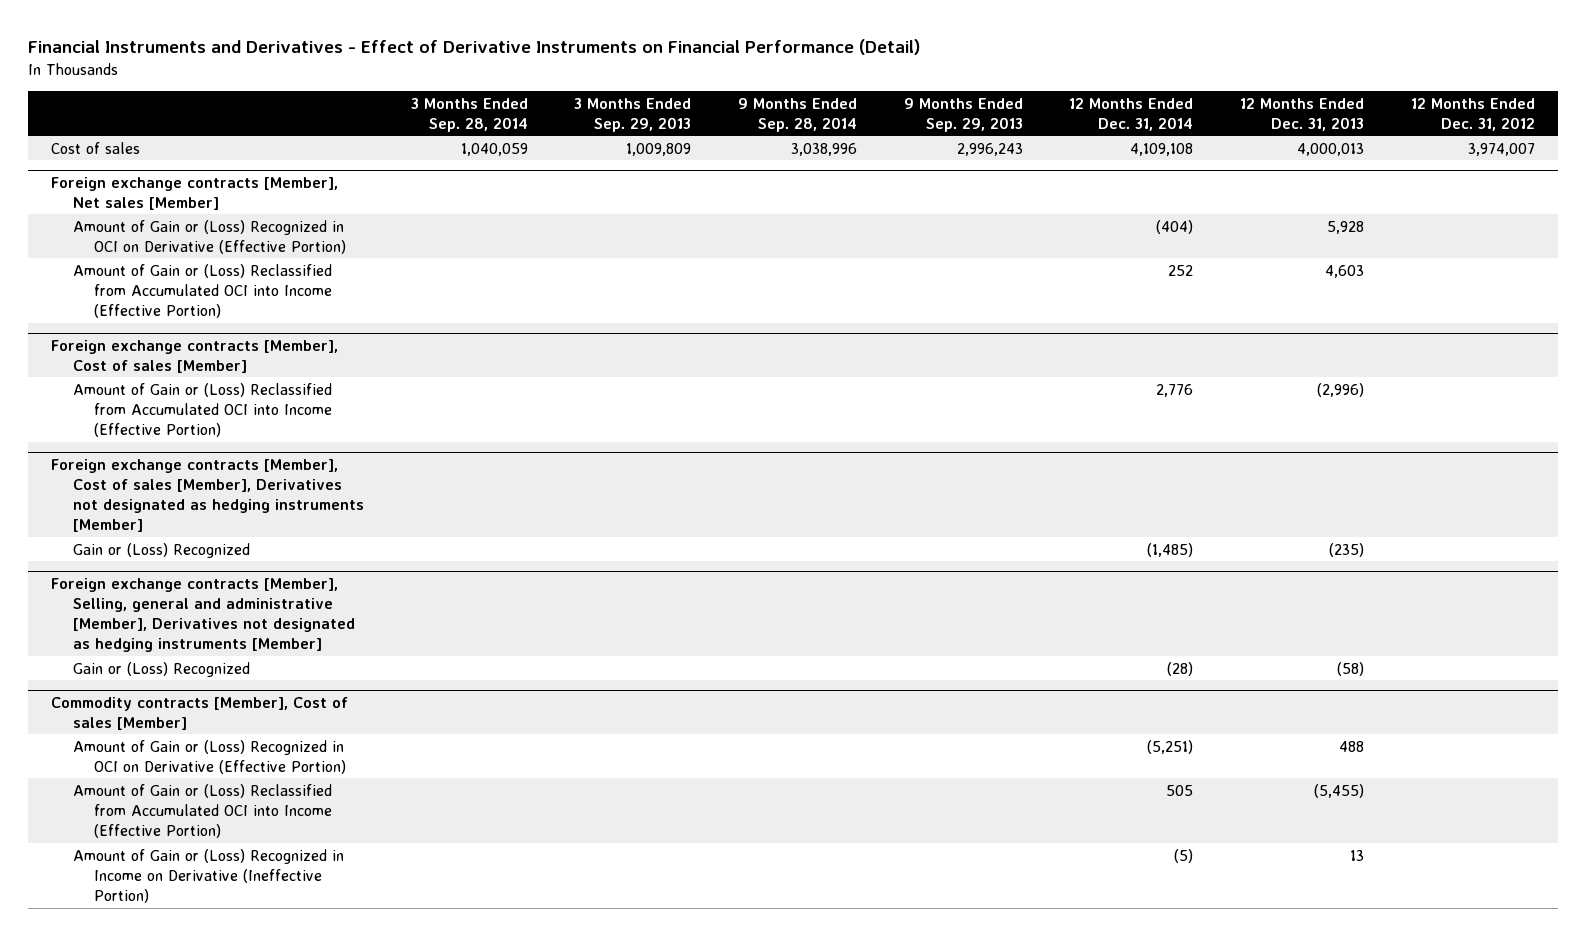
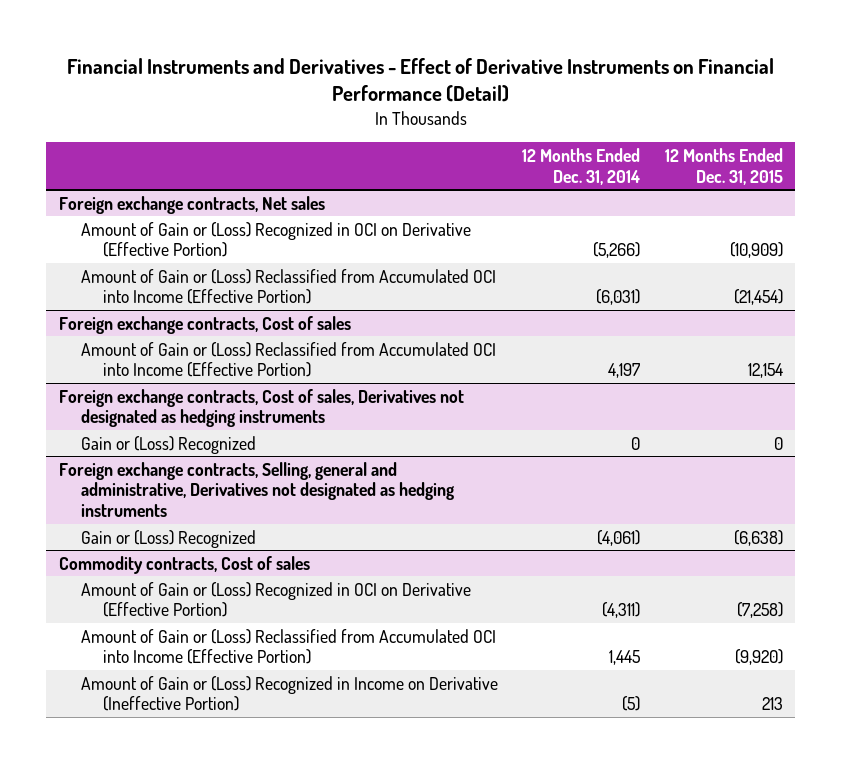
- | 3 Months Ended Sep. 28, 2014 | 3 Months Ended Sep. 29, 2013 | 9 Months Ended Sep. 28, 2014 | 9 Months Ended Sep. 29, 2013 | 12 Months Ended Dec. 31, 2014 | 12 Months Ended Dec. 31, 2013 | 12 Months Ended Dec. 31, 2012
+ | 12 Months Ended Dec. 31, 2014 | 12 Months Ended Dec. 31, 2015
- Cost of sales | 1,040,059 | 1,009,809 | 3,038,996 | 2,996,243 | 4,109,108 | 4,000,013 | 3,974,007
- Foreign exchange contracts [Member], Net sales [Member]
- Amount of Gain or (Loss) Recognized in OCI on Derivative (Effective Portion) | | | | | (404) | 5,928 |
- Amount of Gain or (Loss) Reclassified from Accumulated OCI into Income (Effective Portion) | | | | | 252 | 4,603 |
- Foreign exchange contracts [Member], Cost of sales [Member]
- Amount of Gain or (Loss) Reclassified from Accumulated OCI into Income (Effective Portion) | | | | | 2,776 | (2,996) |
- Foreign exchange contracts [Member], Cost of sales [Member], Derivatives not designated as hedging instruments [Member]
- Gain or (Loss) Recognized | | | | | (1,485) | (235) |
- Foreign exchange contracts [Member], Selling, general and administrative [Member], Derivatives not designated as hedging instruments [Member]
- Gain or (Loss) Recognized | | | | | (28) | (58) |
- Commodity contracts [Member], Cost of sales [Member]
- Amount of Gain or (Loss) Recognized in OCI on Derivative (Effective Portion) | | | | | (5,251) | 488 |
- Amount of Gain or (Loss) Reclassified from Accumulated OCI into Income (Effective Portion) | | | | | 505 | (5,455) |
+ Foreign exchange contracts, Net sales
+ Amount of Gain or (Loss) Recognized in OCI on Derivative (Effective Portion) | (5,266) | (10,909)
+ Amount of Gain or (Loss) Reclassified from Accumulated OCI into Income (Effective Portion) | (6,031) | (21,454)
+ Foreign exchange contracts, Cost of sales
+ Amount of Gain or (Loss) Reclassified from Accumulated OCI into Income (Effective Portion) | 4,197 | 12,154
+ Foreign exchange contracts, Cost of sales, Derivatives not designated as hedging instruments
+ Gain or (Loss) Recognized | 0 | 0
+ Foreign exchange contracts, Selling, general and administrative, Derivatives not designated as hedging instruments
+ Gain or (Loss) Recognized | (4,061) | (6,638)
+ Commodity contracts, Cost of sales
+ Amount of Gain or (Loss) Recognized in OCI on Derivative (Effective Portion) | (4,311) | (7,258)
+ Amount of Gain or (Loss) Reclassified from Accumulated OCI into Income (Effective Portion) | 1,445 | (9,920)

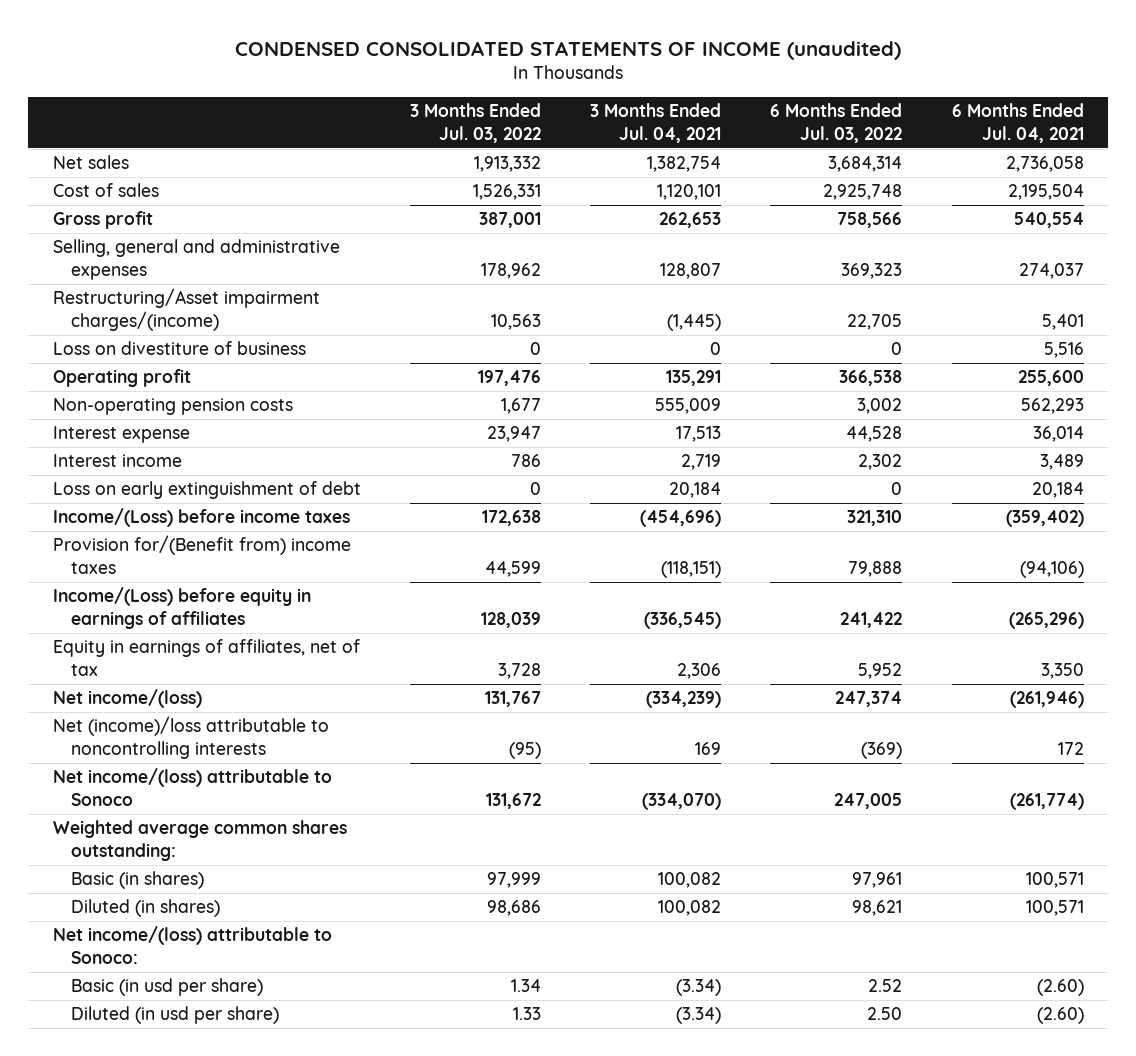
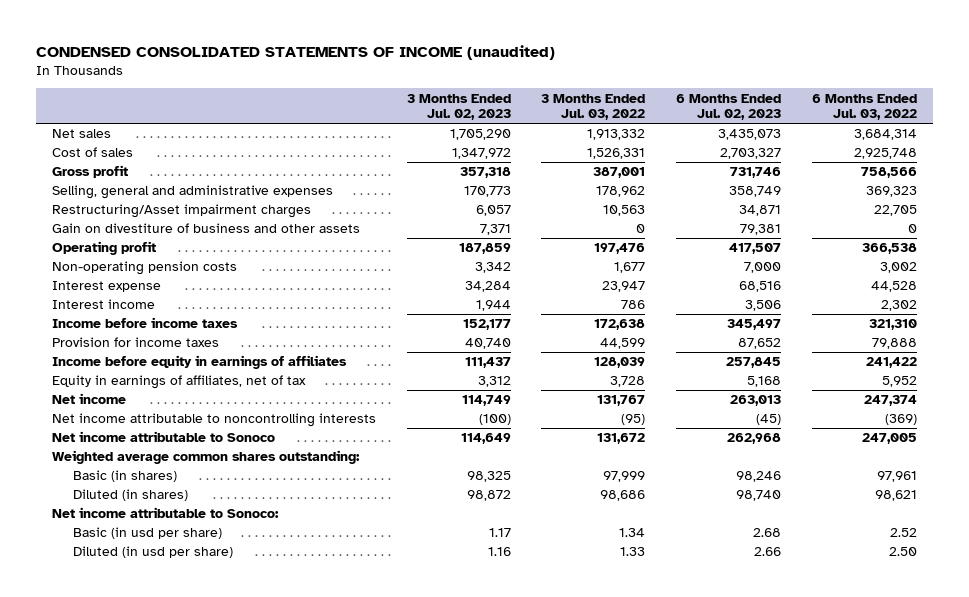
- | 3 Months Ended Jul. 03, 2022 | 3 Months Ended Jul. 04, 2021 | 6 Months Ended Jul. 03, 2022 | 6 Months Ended Jul. 04, 2021
+ | 3 Months Ended Jul. 02, 2023 | 3 Months Ended Jul. 03, 2022 | 6 Months Ended Jul. 02, 2023 | 6 Months Ended Jul. 03, 2022
- Restructuring/Asset impairment charges/(income) | 10,563 | (1,445) | 22,705 | 5,401
- Loss on divestiture of business | 0 | 0 | 0 | 5,516
+ Restructuring/Asset impairment charges | 6,057 | 10,563 | 34,871 | 22,705
+ Gain on divestiture of business and other assets | 7,371 | 0 | 79,381 | 0
- Loss on early extinguishment of debt | 0 | 20,184 | 0 | 20,184
- Income/(Loss) before income taxes | 172,638 | (454,696) | 321,310 | (359,402)
- Provision for/(Benefit from) income taxes | 44,599 | (118,151) | 79,888 | (94,106)
- Income/(Loss) before equity in earnings of affiliates | 128,039 | (336,545) | 241,422 | (265,296)
+ Income before income taxes | 152,177 | 172,638 | 345,497 | 321,310
+ Provision for income taxes | 40,740 | 44,599 | 87,652 | 79,888
+ Income before equity in earnings of affiliates | 111,437 | 128,039 | 257,845 | 241,422
- Net income/(loss) | 131,767 | (334,239) | 247,374 | (261,946)
- Net (income)/loss attributable to noncontrolling interests | (95) | 169 | (369) | 172
- Net income/(loss) attributable to Sonoco | 131,672 | (334,070) | 247,005 | (261,774)
+ Net income | 114,749 | 131,767 | 263,013 | 247,374
+ Net income attributable to noncontrolling interests | (100) | (95) | (45) | (369)
+ Net income attributable to Sonoco | 114,649 | 131,672 | 262,968 | 247,005
- Net income/(loss) attributable to Sonoco:
+ Net income attributable to Sonoco:

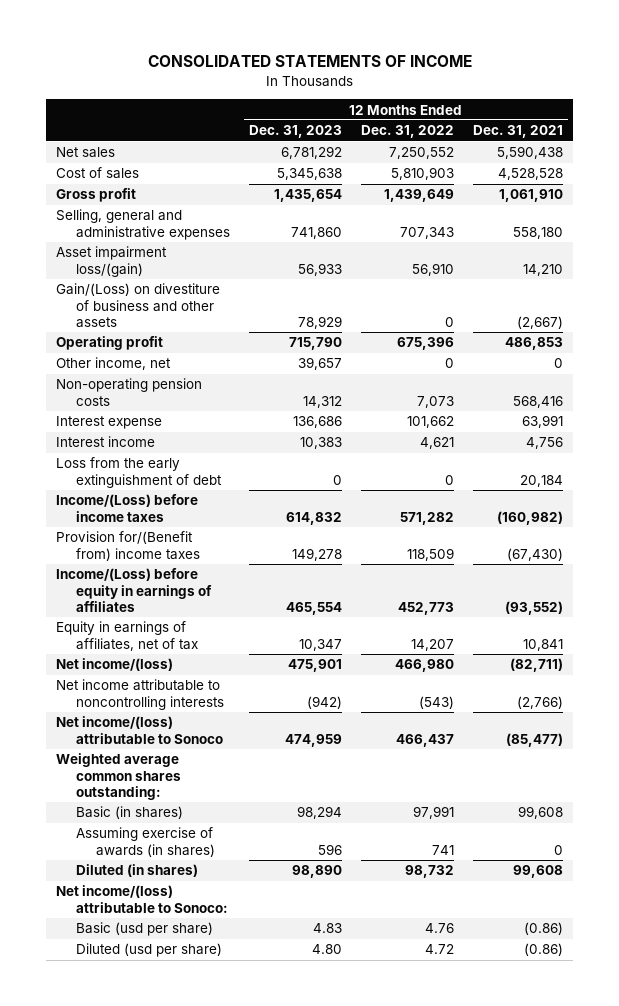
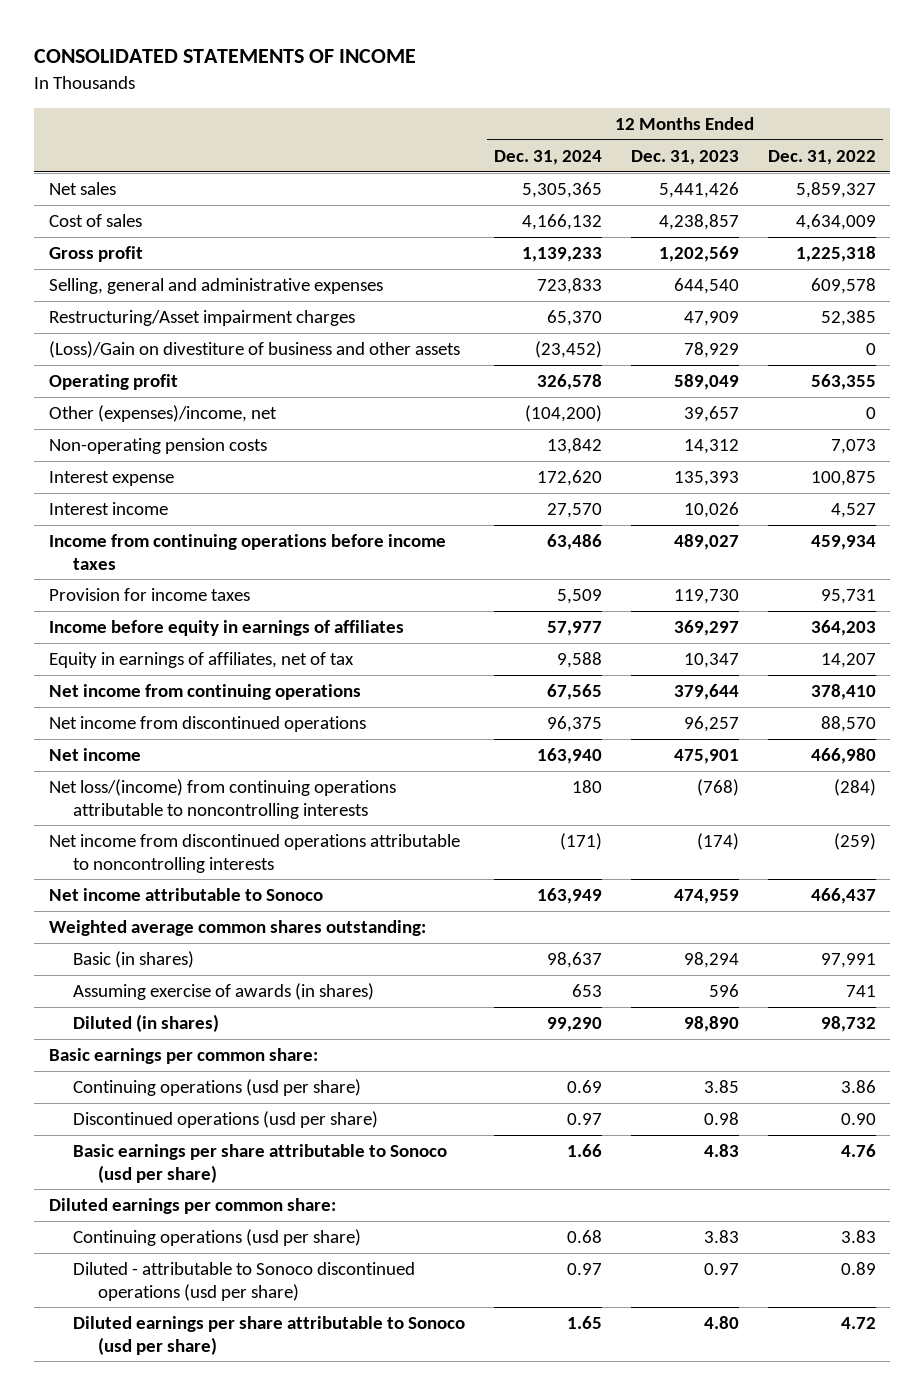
- | 12 Months Ended Dec. 31, 2023 | 12 Months Ended Dec. 31, 2022 | 12 Months Ended Dec. 31, 2021
+ | 12 Months Ended Dec. 31, 2024 | 12 Months Ended Dec. 31, 2023 | 12 Months Ended Dec. 31, 2022
- Net sales | 6,781,292 | 7,250,552 | 5,590,438
- Cost of sales | 5,345,638 | 5,810,903 | 4,528,528
- Gross profit | 1,435,654 | 1,439,649 | 1,061,910
- Selling, general and administrative expenses | 741,860 | 707,343 | 558,180
- Asset impairment loss/(gain) | 56,933 | 56,910 | 14,210
- Gain/(Loss) on divestiture of business and other assets | 78,929 | 0 | (2,667)
- Operating profit | 715,790 | 675,396 | 486,853
- Other income, net | 39,657 | 0 | 0
+ Net sales | 5,305,365 | 5,441,426 | 5,859,327
+ Cost of sales | 4,166,132 | 4,238,857 | 4,634,009
+ Gross profit | 1,139,233 | 1,202,569 | 1,225,318
+ Selling, general and administrative expenses | 723,833 | 644,540 | 609,578
+ Restructuring/Asset impairment charges | 65,370 | 47,909 | 52,385
+ (Loss)/Gain on divestiture of business and other assets | (23,452) | 78,929 | 0
+ Operating profit | 326,578 | 589,049 | 563,355
+ Other (expenses)/income, net | (104,200) | 39,657 | 0
- Interest expense | 136,686 | 101,662 | 63,991
- Interest income | 10,383 | 4,621 | 4,756
- Loss from the early extinguishment of debt | 0 | 0 | 20,184
- Income/(Loss) before income taxes | 614,832 | 571,282 | (160,982)
- Provision for/(Benefit from) income taxes | 149,278 | 118,509 | (67,430)
- Income/(Loss) before equity in earnings of affiliates | 465,554 | 452,773 | (93,552)
+ Interest expense | 172,620 | 135,393 | 100,875
+ Interest income | 27,570 | 10,026 | 4,527
+ Income from continuing operations before income taxes | 63,486 | 489,027 | 459,934
+ Provision for income taxes | 5,509 | 119,730 | 95,731
+ Income before equity in earnings of affiliates | 57,977 | 369,297 | 364,203
- Net income/(loss) | 475,901 | 466,980 | (82,711)
- Net income attributable to noncontrolling interests | (942) | (543) | (2,766)
- Net income/(loss) attributable to Sonoco | 474,959 | 466,437 | (85,477)
+ Net income from continuing operations | 67,565 | 379,644 | 378,410
+ Net income from discontinued operations | 96,375 | 96,257 | 88,570
+ Net income | 163,940 | 475,901 | 466,980
+ Net loss/(income) from continuing operations attributable to noncontrolling interests | 180 | (768) | (284)
+ Net income from discontinued operations attributable to noncontrolling interests | (171) | (174) | (259)
+ Net income attributable to Sonoco | 163,949 | 474,959 | 466,437
- Net income/(loss) attributable to Sonoco:
- Basic (usd per share) | 4.83 | 4.76 | (0.86)
- Diluted (usd per share) | 4.80 | 4.72 | (0.86)
+ Basic earnings per common share:
+ Continuing operations (usd per share) | 0.69 | 3.85 | 3.86
+ Discontinued operations (usd per share) | 0.97 | 0.98 | 0.90
+ Basic earnings per share attributable to Sonoco (usd per share) | 1.66 | 4.83 | 4.76
+ Diluted earnings per common share:
+ Continuing operations (usd per share) | 0.68 | 3.83 | 3.83
+ Diluted - attributable to Sonoco discontinued operations (usd per share) | 0.97 | 0.97 | 0.89
+ Diluted earnings per share attributable to Sonoco (usd per share) | 1.65 | 4.80 | 4.72

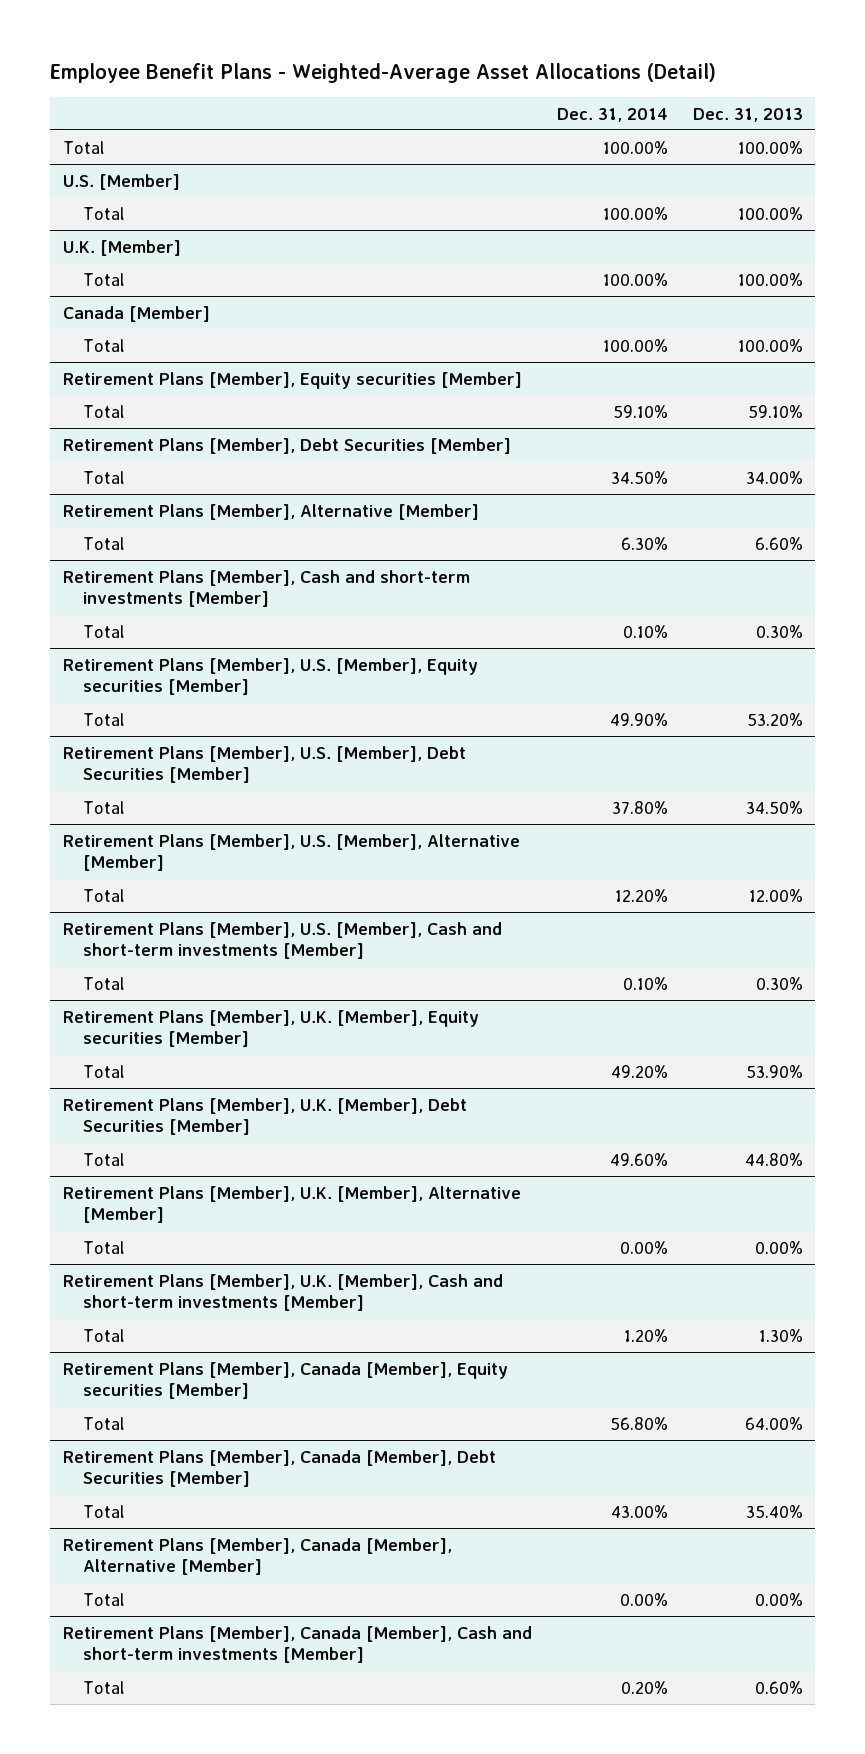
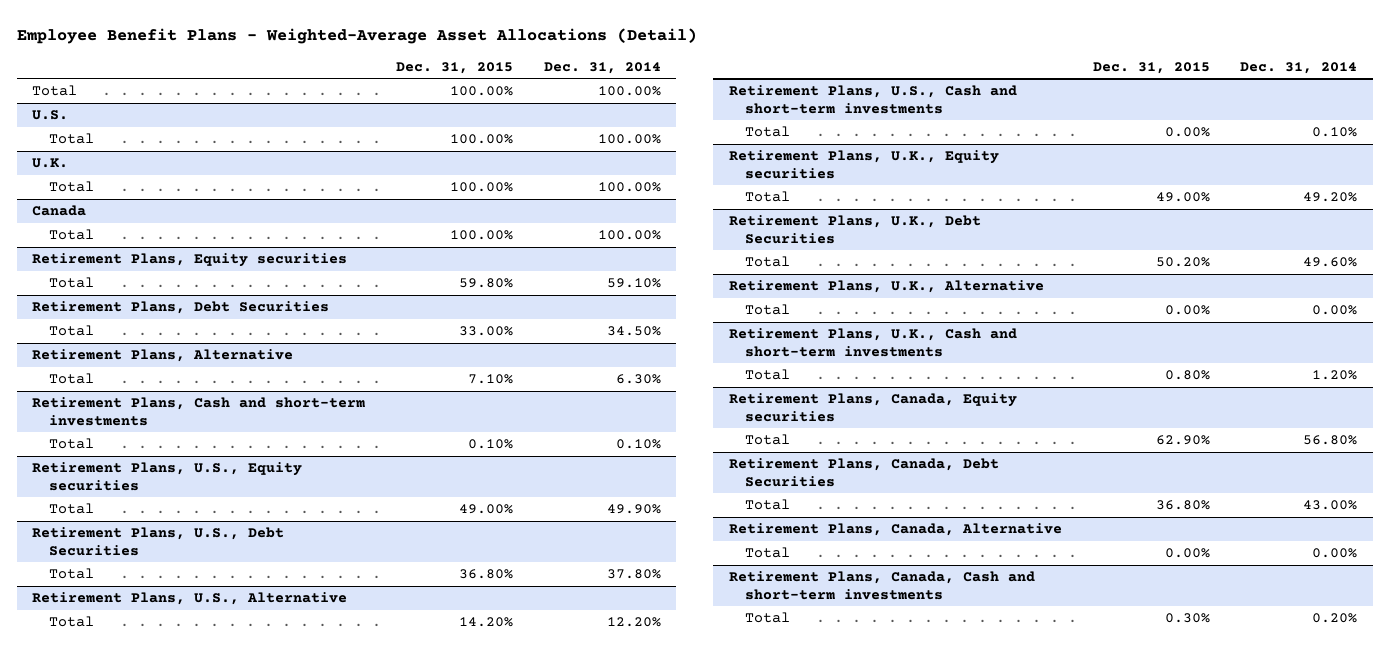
- | Dec. 31, 2014 | Dec. 31, 2013
+ | Dec. 31, 2015 | Dec. 31, 2014
- U.S. [Member]
+ U.S.
- U.K. [Member]
+ U.K.
- Canada [Member]
+ Canada
- Retirement Plans [Member], Equity securities [Member]
+ Retirement Plans, Equity securities
- Retirement Plans [Member], Debt Securities [Member]
+ Retirement Plans, Debt Securities
- Retirement Plans [Member], Alternative [Member]
+ Retirement Plans, Alternative
- Retirement Plans [Member], Cash and short-term investments [Member]
+ Retirement Plans, Cash and short-term investments
- Retirement Plans [Member], U.S. [Member], Equity securities [Member]
+ Retirement Plans, U.S., Equity securities
- Retirement Plans [Member], U.S. [Member], Debt Securities [Member]
+ Retirement Plans, U.S., Debt Securities
- Retirement Plans [Member], U.S. [Member], Alternative [Member]
+ Retirement Plans, U.S., Alternative
- Retirement Plans [Member], U.S. [Member], Cash and short-term investments [Member]
+ Retirement Plans, U.S., Cash and short-term investments
- Retirement Plans [Member], U.K. [Member], Equity securities [Member]
+ Retirement Plans, U.K., Equity securities
- Retirement Plans [Member], U.K. [Member], Debt Securities [Member]
+ Retirement Plans, U.K., Debt Securities
- Retirement Plans [Member], U.K. [Member], Alternative [Member]
+ Retirement Plans, U.K., Alternative
- Retirement Plans [Member], U.K. [Member], Cash and short-term investments [Member]
+ Retirement Plans, U.K., Cash and short-term investments
- Retirement Plans [Member], Canada [Member], Equity securities [Member]
+ Retirement Plans, Canada, Equity securities
- Retirement Plans [Member], Canada [Member], Debt Securities [Member]
+ Retirement Plans, Canada, Debt Securities
- Retirement Plans [Member], Canada [Member], Alternative [Member]
+ Retirement Plans, Canada, Alternative
- Retirement Plans [Member], Canada [Member], Cash and short-term investments [Member]
+ Retirement Plans, Canada, Cash and short-term investments

